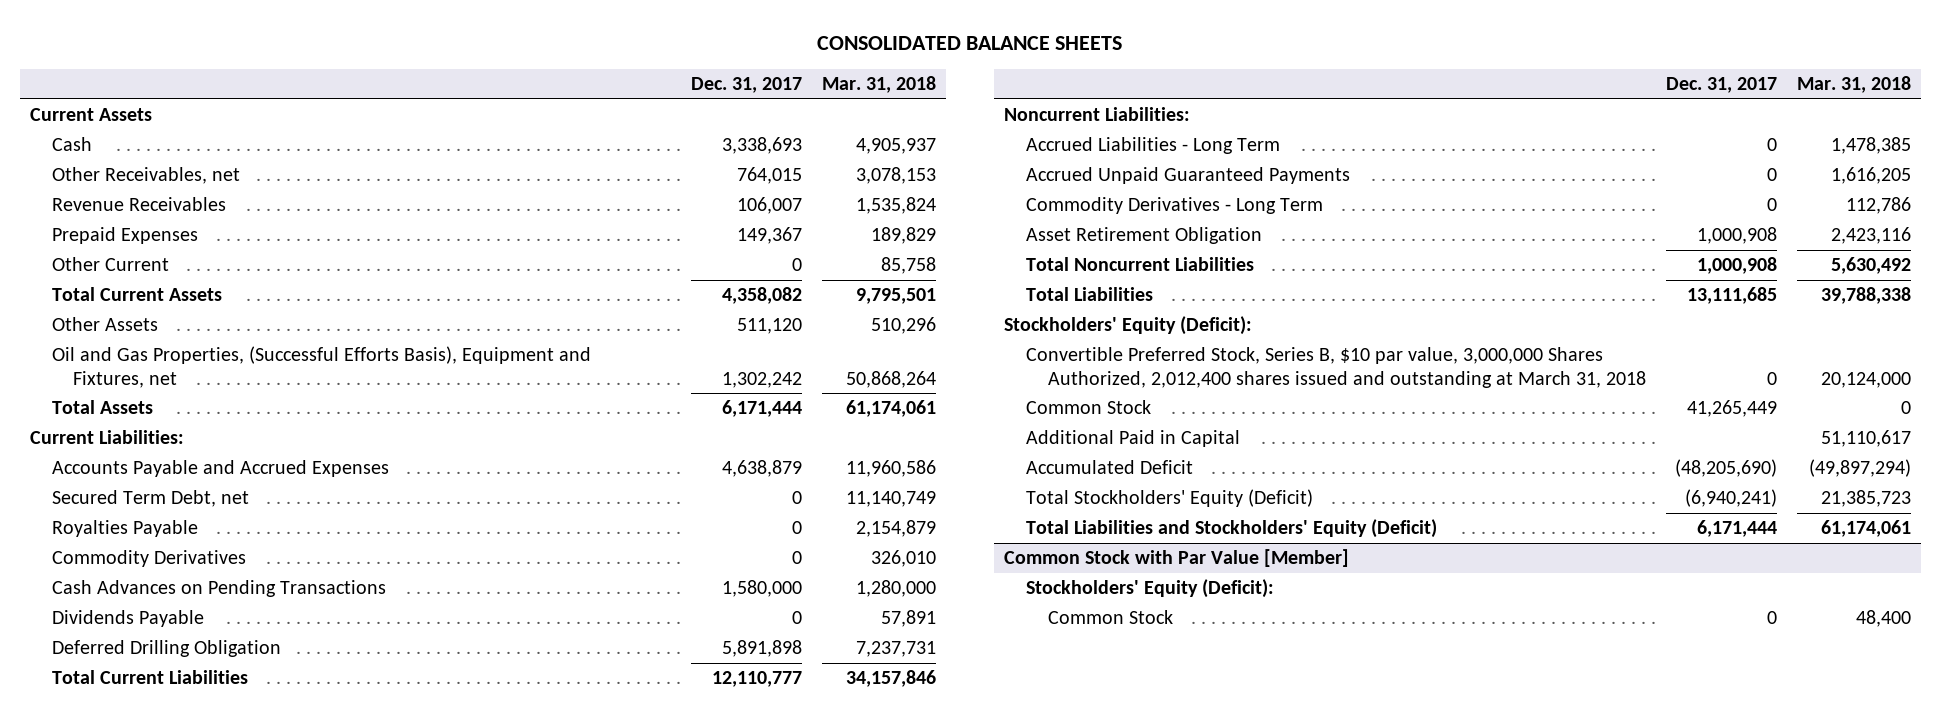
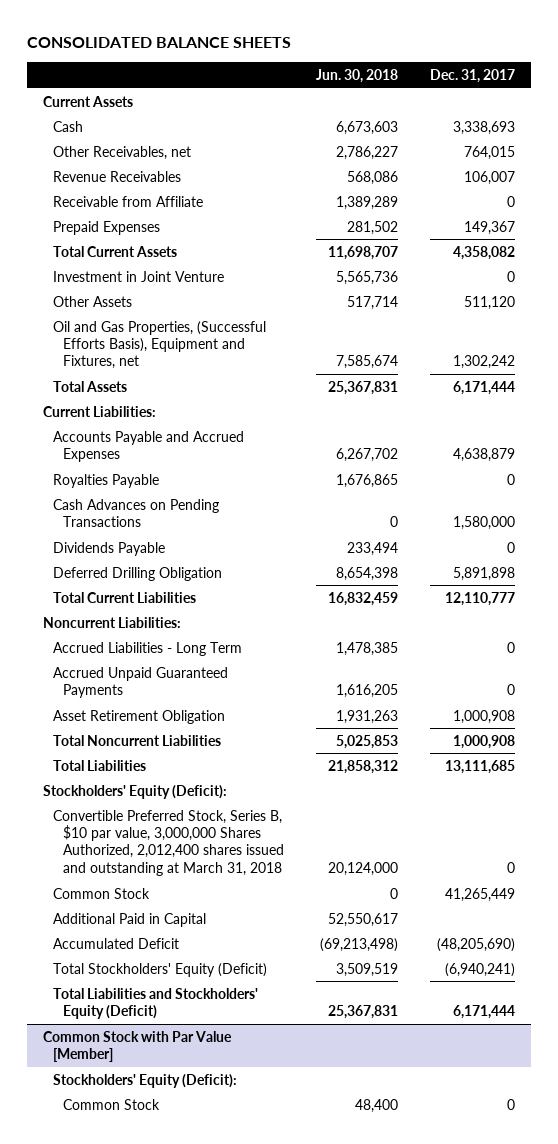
- | Dec. 31, 2017 | Mar. 31, 2018
+ | Jun. 30, 2018 | Dec. 31, 2017
+ Receivable from Affiliate | 1,389,289 | 0
- Other Current | 0 | 85,758
+ Investment in Joint Venture | 5,565,736 | 0
- Secured Term Debt, net | 0 | 11,140,749
- Commodity Derivatives | 0 | 326,010
- Commodity Derivatives - Long Term | 0 | 112,786

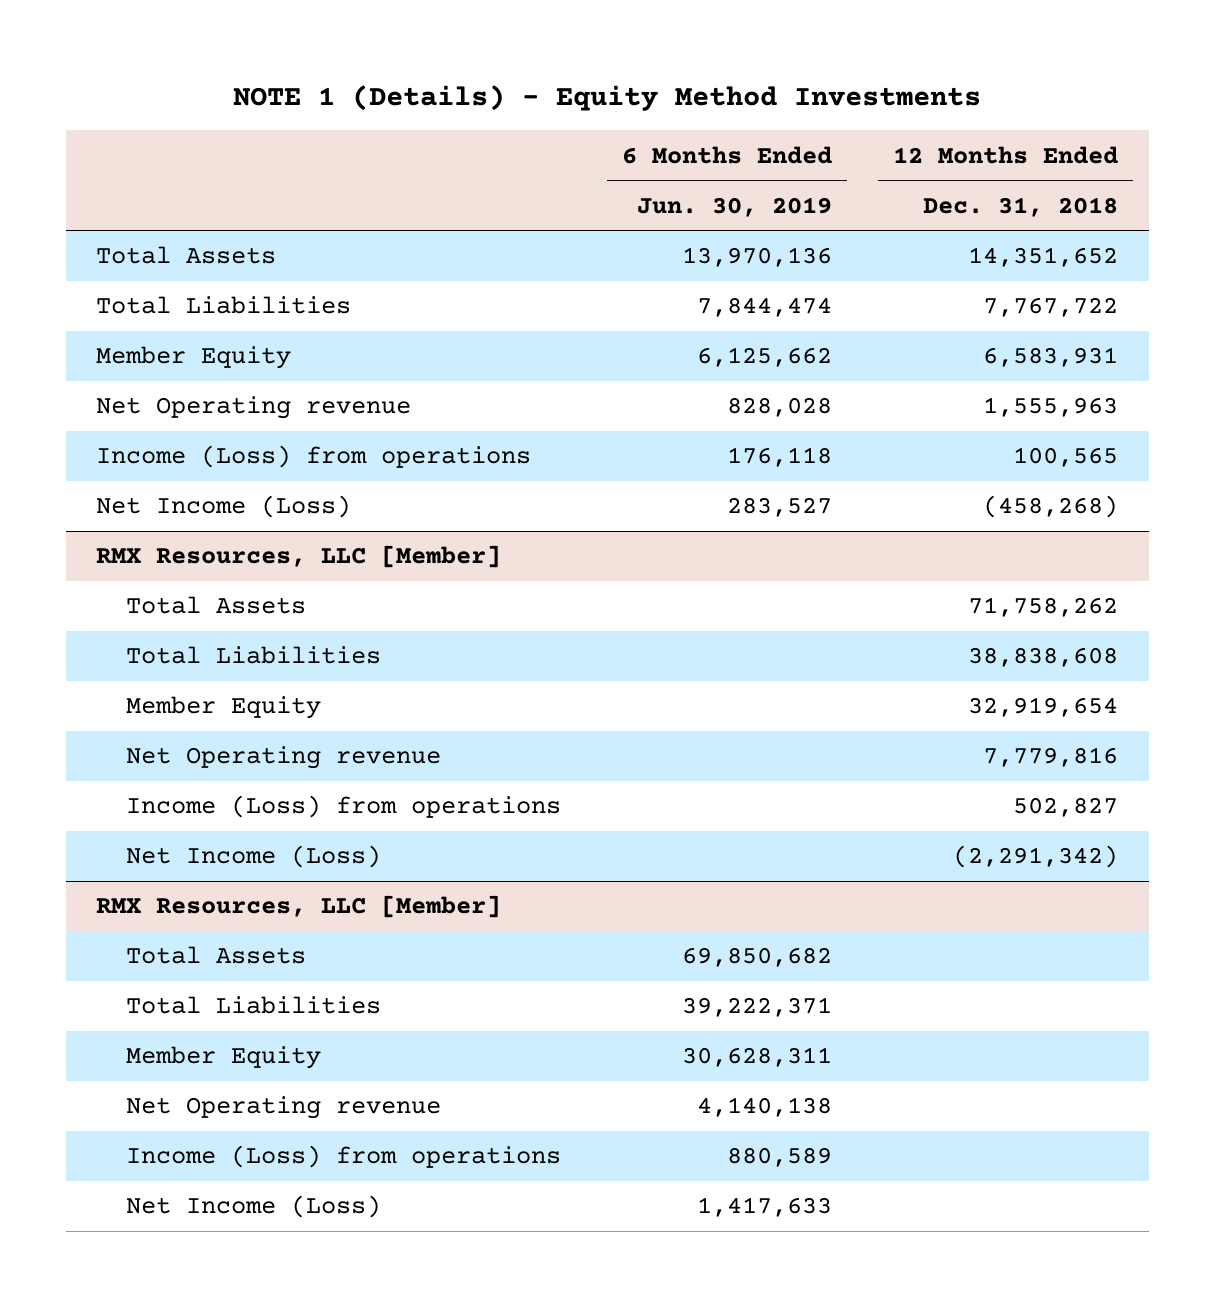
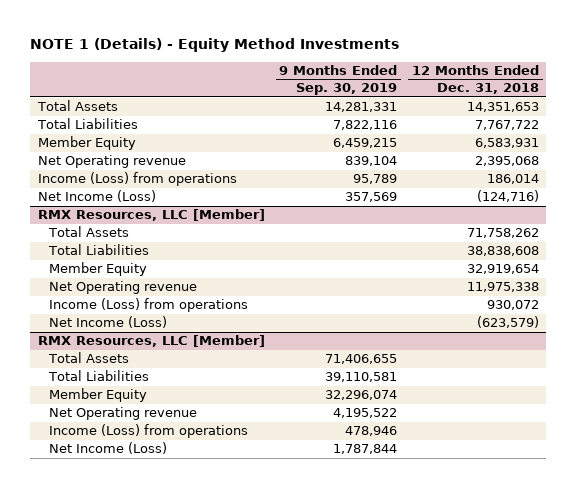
- | 6 Months Ended Jun. 30, 2019 | 12 Months Ended Dec. 31, 2018
+ | 9 Months Ended Sep. 30, 2019 | 12 Months Ended Dec. 31, 2018
- Total Assets | 13,970,136 | 14,351,652
+ Total Assets | 14,281,331 | 14,351,653
- Net Operating revenue | 828,028 | 1,555,963
- Income (Loss) from operations | 176,118 | 100,565
- Net Income (Loss) | 283,527 | (458,268)
+ Net Operating revenue | 839,104 | 2,395,068
+ Income (Loss) from operations | 95,789 | 186,014
+ Net Income (Loss) | 357,569 | (124,716)
@ RMX Resources, LLC [Member]
- Net Operating revenue | | 7,779,816
- Income (Loss) from operations | | 502,827
- Net Income (Loss) | | (2,291,342)
+ Net Operating revenue | | 11,975,338
+ Income (Loss) from operations | | 930,072
+ Net Income (Loss) | | (623,579)

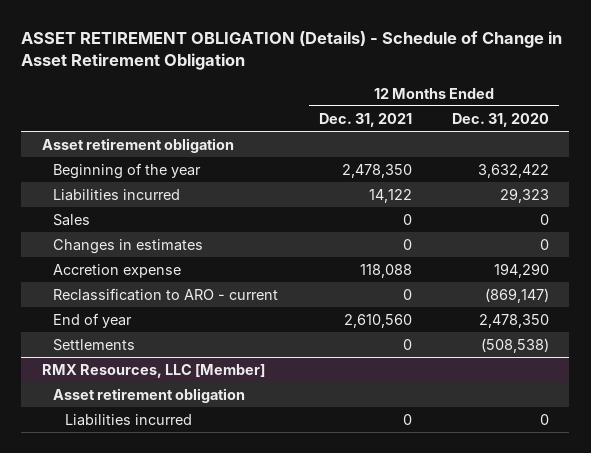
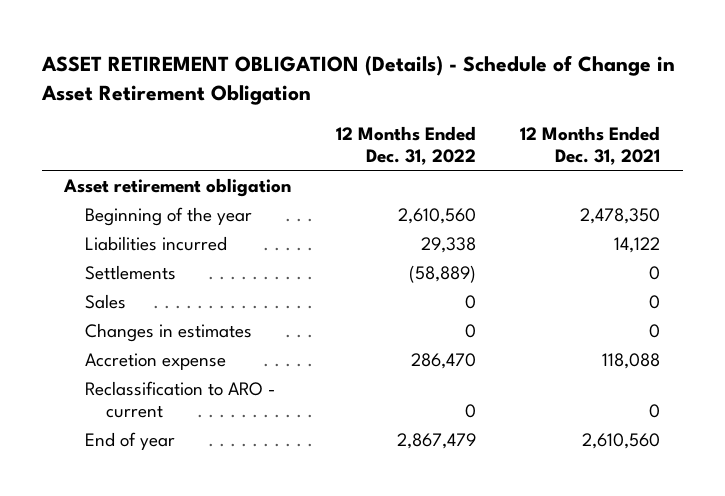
- | 12 Months Ended Dec. 31, 2021 | 12 Months Ended Dec. 31, 2020
+ | 12 Months Ended Dec. 31, 2022 | 12 Months Ended Dec. 31, 2021
moved up: Settlements | (58,889) | 0
- RMX Resources, LLC [Member]
- Asset retirement obligation
- Liabilities incurred | 0 | 0

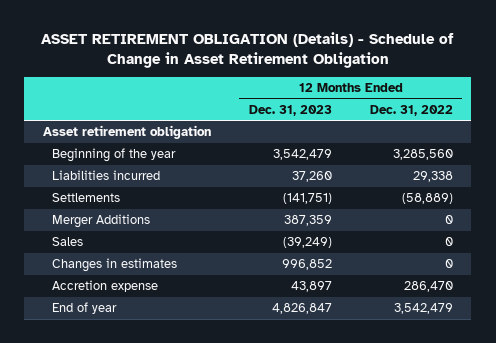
- | 12 Months Ended Dec. 31, 2022 | 12 Months Ended Dec. 31, 2021
+ | 12 Months Ended Dec. 31, 2023 | 12 Months Ended Dec. 31, 2022
- Beginning of the year | 2,610,560 | 2,478,350
+ Beginning of the year | 3,542,479 | 3,285,560
+ Merger Additions | 387,359 | 0
- Reclassification to ARO - current | 0 | 0
- End of year | 2,867,479 | 2,610,560
+ End of year | 4,826,847 | 3,542,479

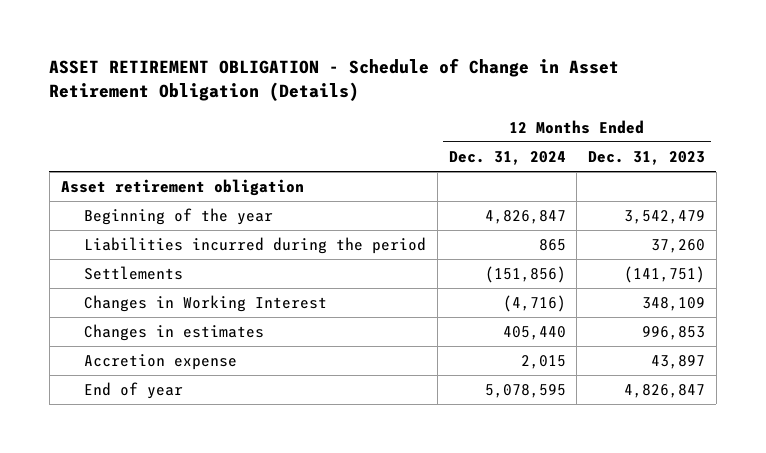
- ASSET RETIREMENT OBLIGATION (Details) - Schedule of Change in Asset Retirement Obligation
+ ASSET RETIREMENT OBLIGATION - Schedule of Change in Asset Retirement Obligation (Details)
- | 12 Months Ended Dec. 31, 2023 | 12 Months Ended Dec. 31, 2022
+ | 12 Months Ended Dec. 31, 2024 | 12 Months Ended Dec. 31, 2023
- Liabilities incurred | 37,260 | 29,338
+ Liabilities incurred during the period | 865 | 37,260
- Merger Additions | 387,359 | 0
- Sales | (39,249) | 0
- Changes in estimates | 996,852 | 0
+ Changes in Working Interest | (4,716) | 348,109
+ Changes in estimates | 405,440 | 996,853

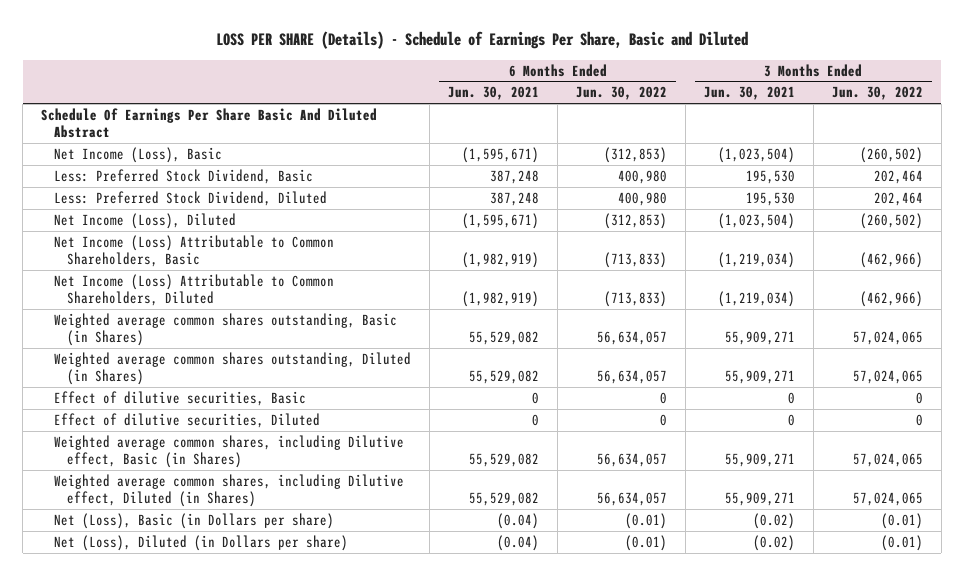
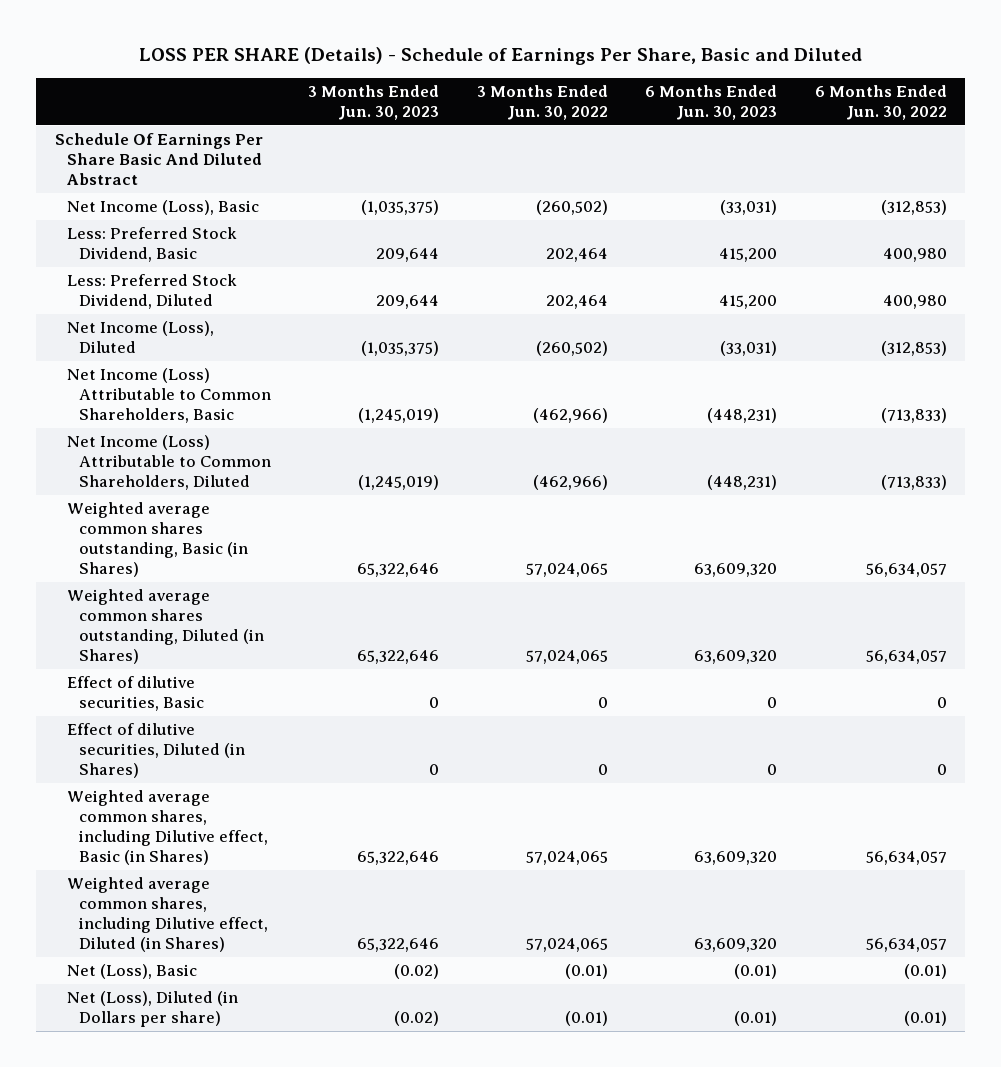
- | 6 Months Ended Jun. 30, 2021 | 6 Months Ended Jun. 30, 2022 | 3 Months Ended Jun. 30, 2021 | 3 Months Ended Jun. 30, 2022
+ | 3 Months Ended Jun. 30, 2023 | 3 Months Ended Jun. 30, 2022 | 6 Months Ended Jun. 30, 2023 | 6 Months Ended Jun. 30, 2022
- Effect of dilutive securities, Diluted | 0 | 0 | 0 | 0
+ Effect of dilutive securities, Diluted (in Shares) | 0 | 0 | 0 | 0
- Net (Loss), Basic (in Dollars per share) | (0.04) | (0.01) | (0.02) | (0.01)
+ Net (Loss), Basic | (0.02) | (0.01) | (0.01) | (0.01)

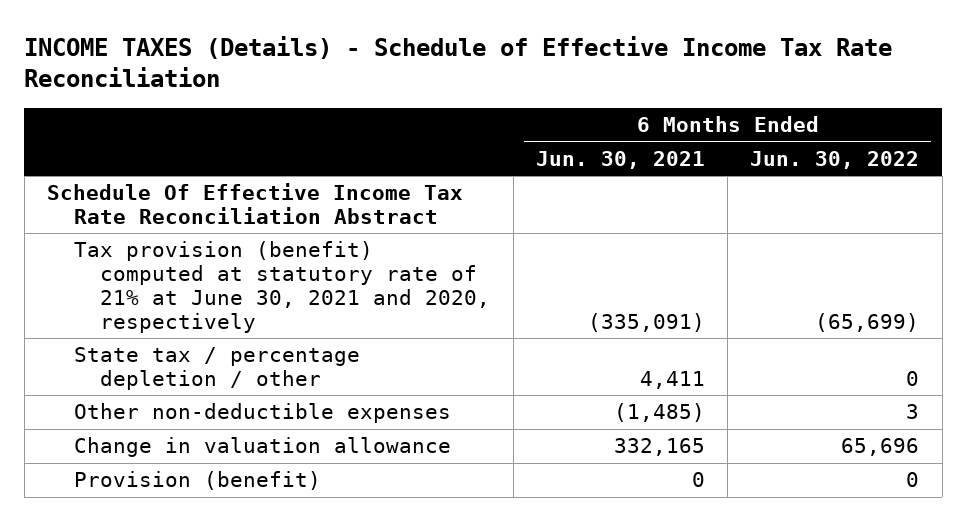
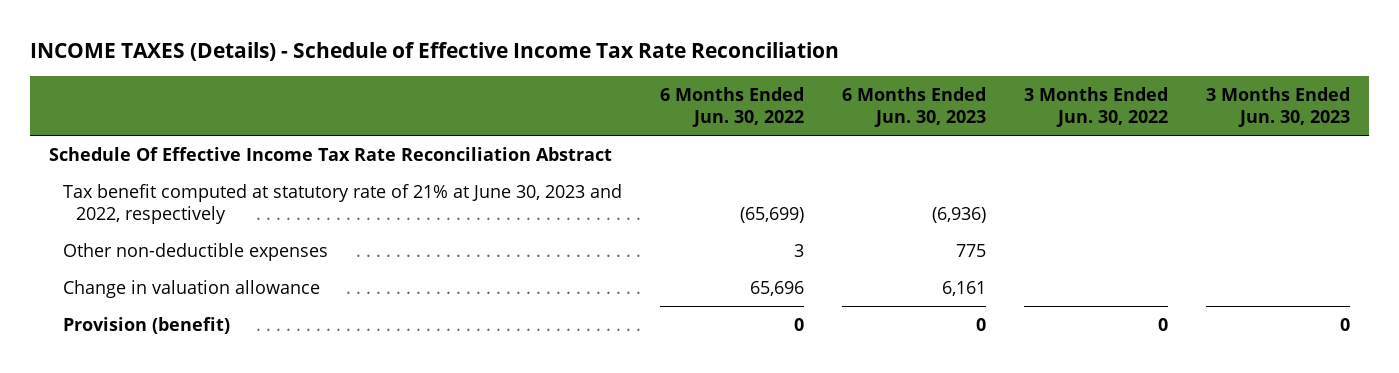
- | 6 Months Ended Jun. 30, 2021 | 6 Months Ended Jun. 30, 2022
+ | 6 Months Ended Jun. 30, 2022 | 6 Months Ended Jun. 30, 2023 | 3 Months Ended Jun. 30, 2022 | 3 Months Ended Jun. 30, 2023
- Tax provision (benefit) computed at statutory rate of 21% at June 30, 2021 and 2020, respectively | (335,091) | (65,699)
- State tax / percentage depletion / other | 4,411 | 0
+ Tax benefit computed at statutory rate of 21% at June 30, 2023 and 2022, respectively | (65,699) | (6,936) | |

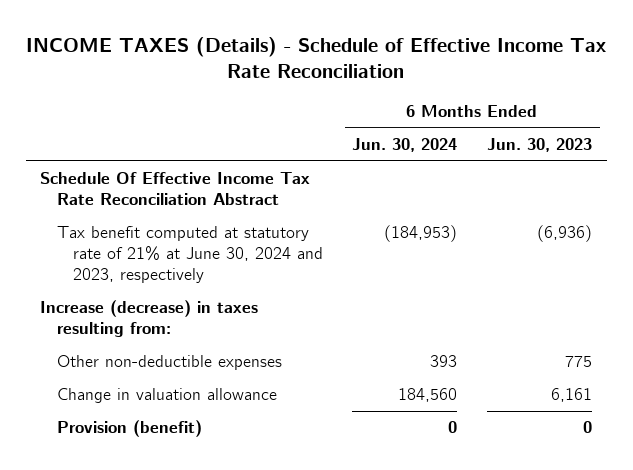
- | 6 Months Ended Jun. 30, 2022 | 6 Months Ended Jun. 30, 2023 | 3 Months Ended Jun. 30, 2022 | 3 Months Ended Jun. 30, 2023
+ | 6 Months Ended Jun. 30, 2024 | 6 Months Ended Jun. 30, 2023
- Tax benefit computed at statutory rate of 21% at June 30, 2023 and 2022, respectively | (65,699) | (6,936) | |
+ Tax benefit computed at statutory rate of 21% at June 30, 2024 and 2023, respectively | (184,953) | (6,936)
+ Increase (decrease) in taxes resulting from:

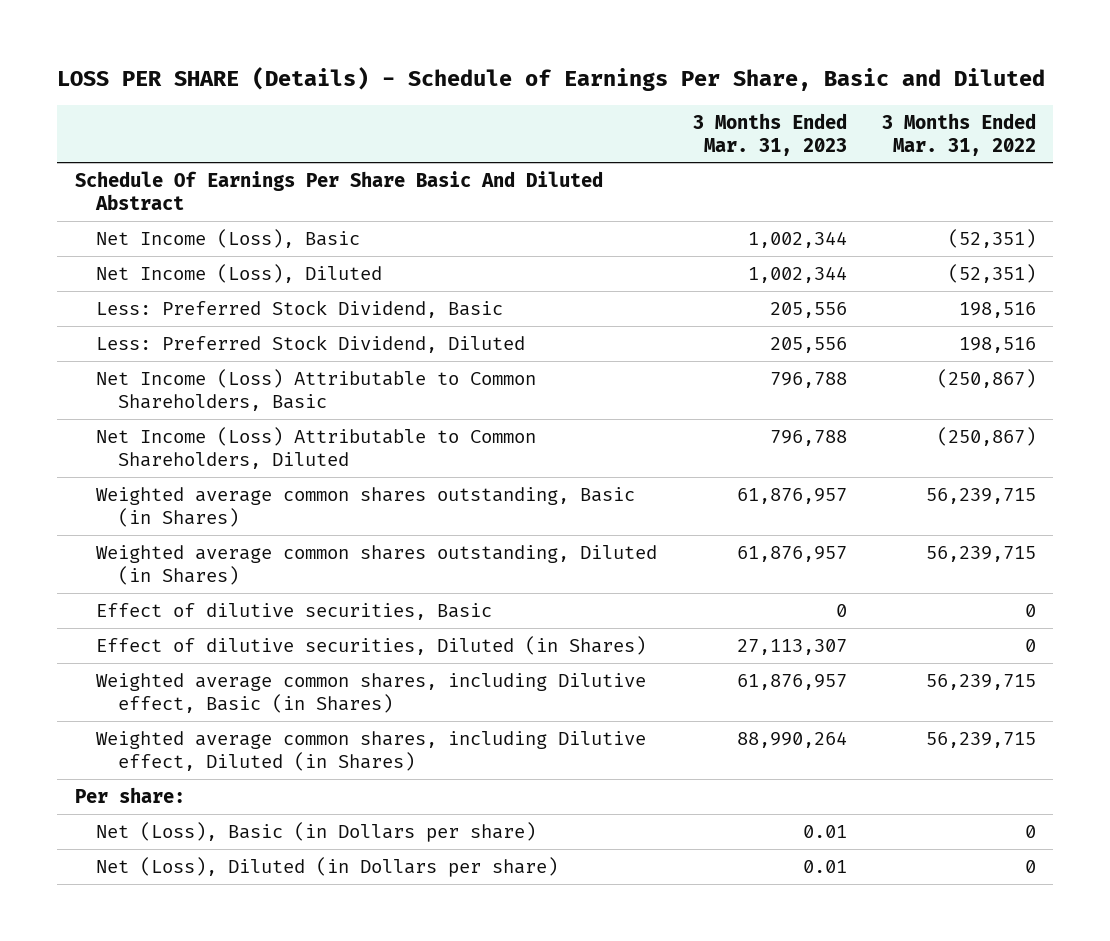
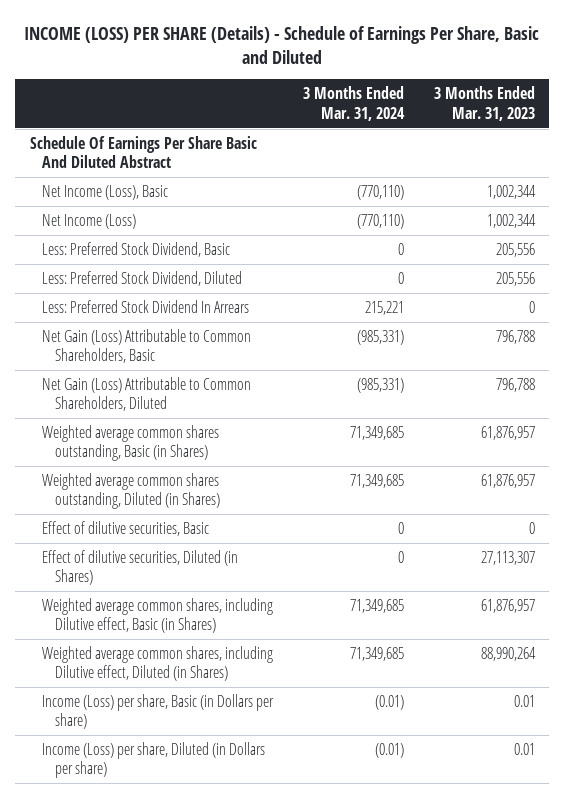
- LOSS PER SHARE (Details) - Schedule of Earnings Per Share, Basic and Diluted
+ INCOME (LOSS) PER SHARE (Details) - Schedule of Earnings Per Share, Basic and Diluted
- | 3 Months Ended Mar. 31, 2023 | 3 Months Ended Mar. 31, 2022
+ | 3 Months Ended Mar. 31, 2024 | 3 Months Ended Mar. 31, 2023
- Net Income (Loss), Diluted | 1,002,344 | (52,351)
+ Net Income (Loss) | (770,110) | 1,002,344
- Net Income (Loss) Attributable to Common Shareholders, Basic | 796,788 | (250,867)
- Net Income (Loss) Attributable to Common Shareholders, Diluted | 796,788 | (250,867)
+ Less: Preferred Stock Dividend In Arrears | 215,221 | 0
+ Net Gain (Loss) Attributable to Common Shareholders, Basic | (985,331) | 796,788
+ Net Gain (Loss) Attributable to Common Shareholders, Diluted | (985,331) | 796,788
- Per share:
- Net (Loss), Basic (in Dollars per share) | 0.01 | 0
- Net (Loss), Diluted (in Dollars per share) | 0.01 | 0
+ Income (Loss) per share, Basic (in Dollars per share) | (0.01) | 0.01
+ Income (Loss) per share, Diluted (in Dollars per share) | (0.01) | 0.01

